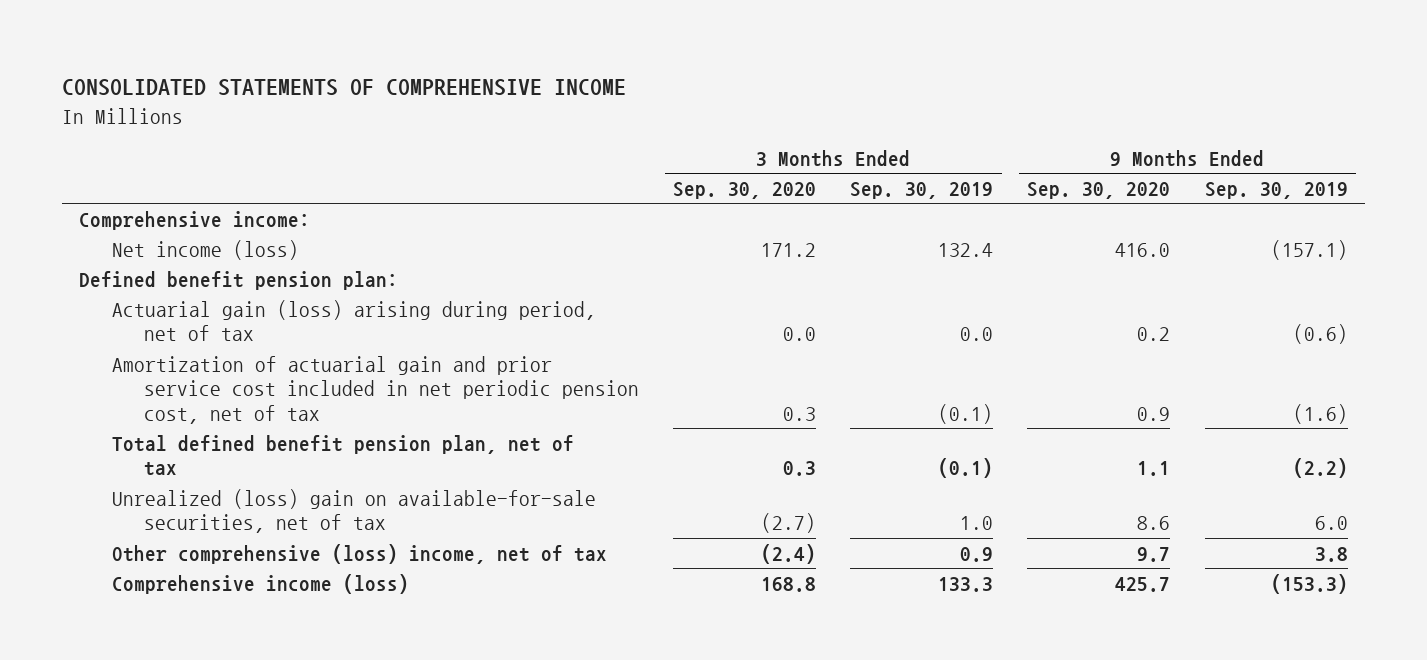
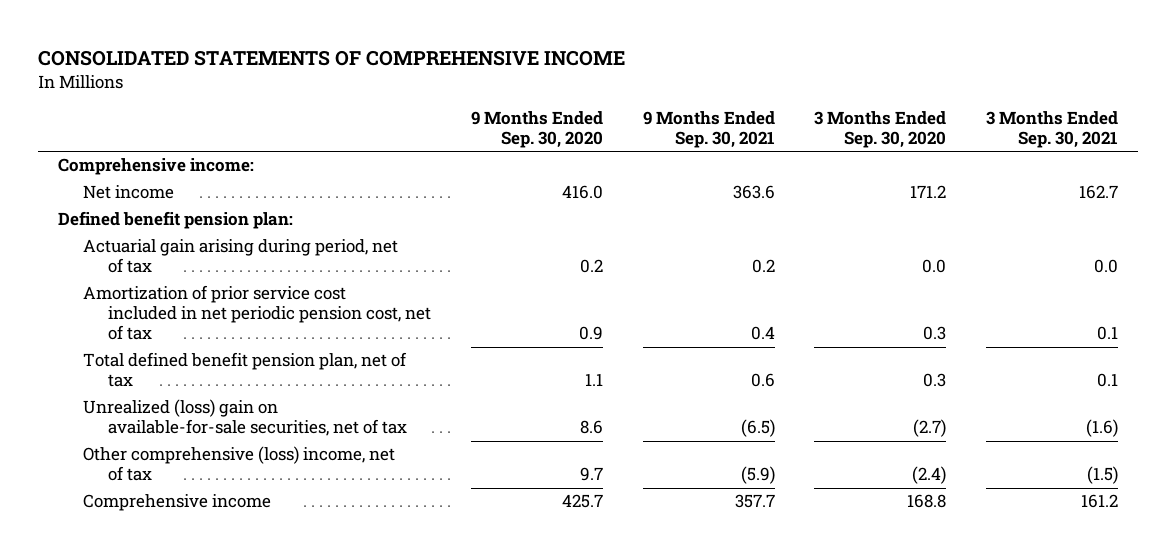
- | 3 Months Ended Sep. 30, 2020 | 3 Months Ended Sep. 30, 2019 | 9 Months Ended Sep. 30, 2020 | 9 Months Ended Sep. 30, 2019
+ | 9 Months Ended Sep. 30, 2020 | 9 Months Ended Sep. 30, 2021 | 3 Months Ended Sep. 30, 2020 | 3 Months Ended Sep. 30, 2021
- Net income (loss) | 171.2 | 132.4 | 416.0 | (157.1)
+ Net income | 416.0 | 363.6 | 171.2 | 162.7
- Actuarial gain (loss) arising during period, net of tax | 0.0 | 0.0 | 0.2 | (0.6)
- Amortization of actuarial gain and prior service cost included in net periodic pension cost, net of tax | 0.3 | (0.1) | 0.9 | (1.6)
+ Actuarial gain arising during period, net of tax | 0.2 | 0.2 | 0.0 | 0.0
+ Amortization of prior service cost included in net periodic pension cost, net of tax | 0.9 | 0.4 | 0.3 | 0.1
- Comprehensive income (loss) | 168.8 | 133.3 | 425.7 | (153.3)
+ Comprehensive income | 425.7 | 357.7 | 168.8 | 161.2

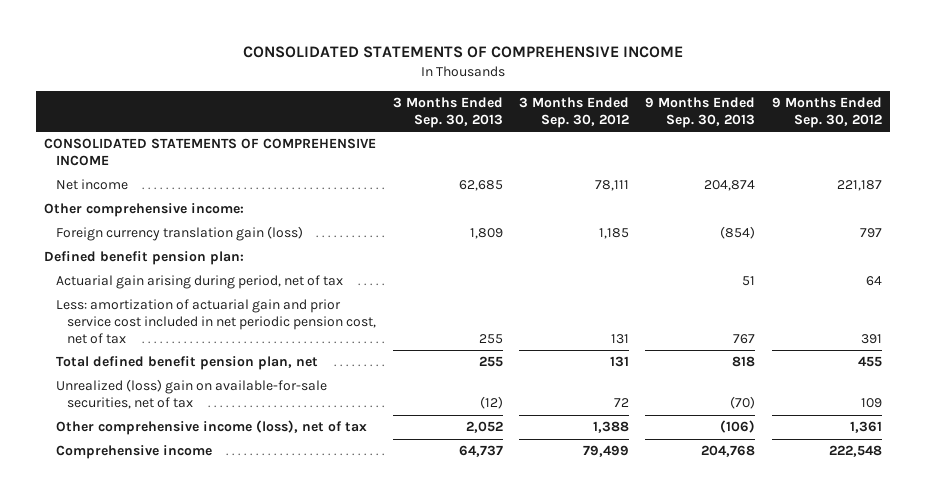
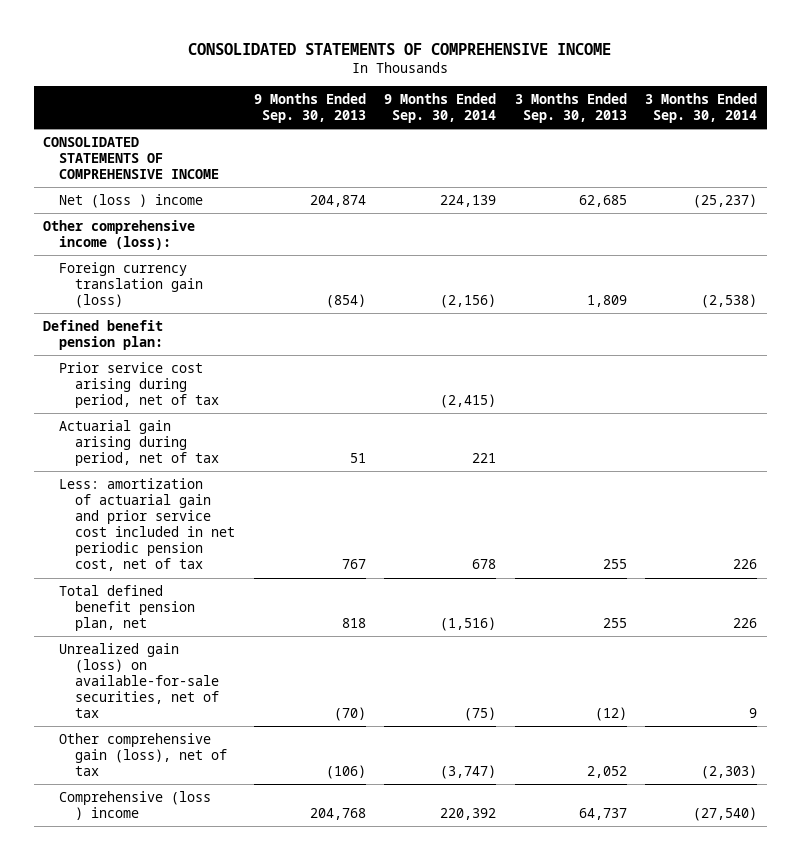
- | 3 Months Ended Sep. 30, 2013 | 3 Months Ended Sep. 30, 2012 | 9 Months Ended Sep. 30, 2013 | 9 Months Ended Sep. 30, 2012
+ | 9 Months Ended Sep. 30, 2013 | 9 Months Ended Sep. 30, 2014 | 3 Months Ended Sep. 30, 2013 | 3 Months Ended Sep. 30, 2014
- Net income | 62,685 | 78,111 | 204,874 | 221,187
- Other comprehensive income:
+ Net (loss ) income | 204,874 | 224,139 | 62,685 | (25,237)
+ Other comprehensive income (loss):
+ Prior service cost arising during period, net of tax | | (2,415) | |
- Unrealized (loss) gain on available-for-sale securities, net of tax | (12) | 72 | (70) | 109
- Other comprehensive income (loss), net of tax | 2,052 | 1,388 | (106) | 1,361
- Comprehensive income | 64,737 | 79,499 | 204,768 | 222,548
+ Unrealized gain (loss) on available-for-sale securities, net of tax | (70) | (75) | (12) | 9
+ Other comprehensive gain (loss), net of tax | (106) | (3,747) | 2,052 | (2,303)
+ Comprehensive (loss ) income | 204,768 | 220,392 | 64,737 | (27,540)

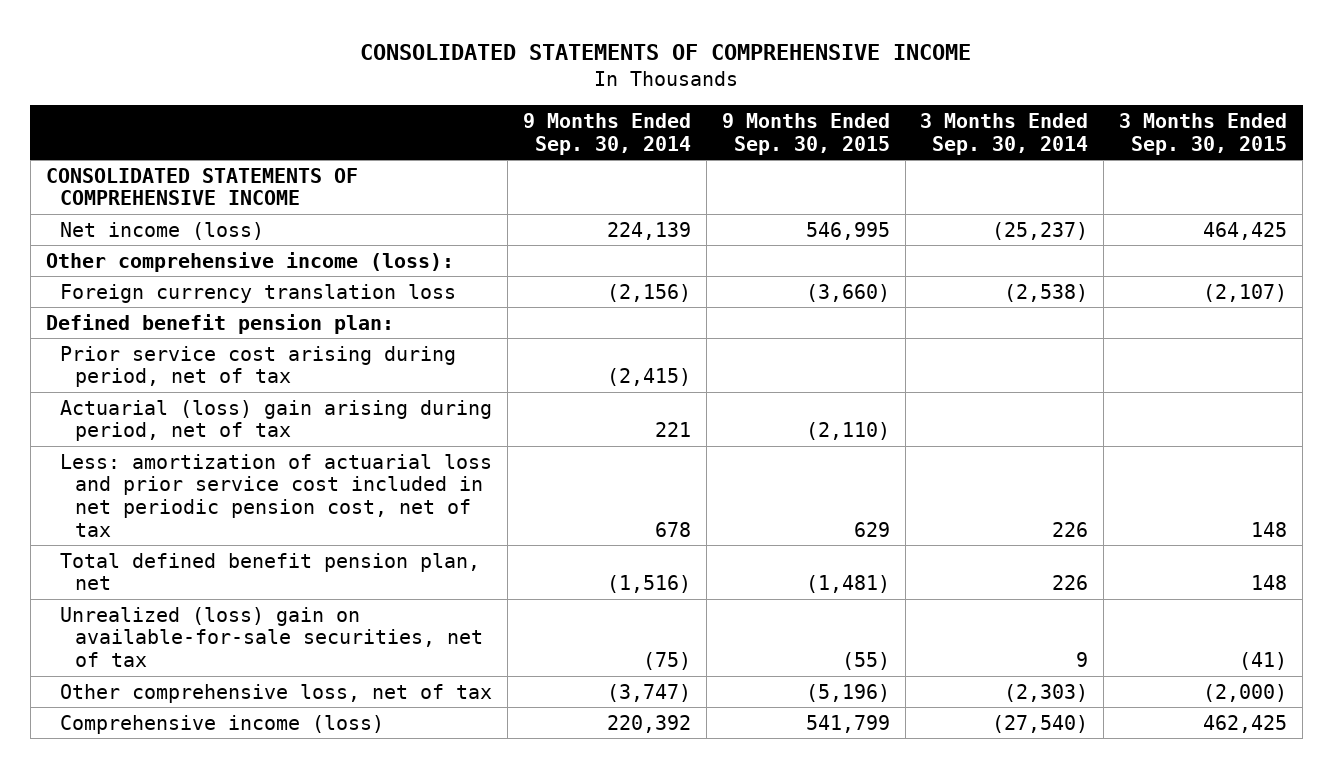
- | 9 Months Ended Sep. 30, 2013 | 9 Months Ended Sep. 30, 2014 | 3 Months Ended Sep. 30, 2013 | 3 Months Ended Sep. 30, 2014
+ | 9 Months Ended Sep. 30, 2014 | 9 Months Ended Sep. 30, 2015 | 3 Months Ended Sep. 30, 2014 | 3 Months Ended Sep. 30, 2015
- Net (loss ) income | 204,874 | 224,139 | 62,685 | (25,237)
+ Net income (loss) | 224,139 | 546,995 | (25,237) | 464,425
- Foreign currency translation gain (loss) | (854) | (2,156) | 1,809 | (2,538)
+ Foreign currency translation loss | (2,156) | (3,660) | (2,538) | (2,107)
- Actuarial gain arising during period, net of tax | 51 | 221 | |
- Less: amortization of actuarial gain and prior service cost included in net periodic pension cost, net of tax | 767 | 678 | 255 | 226
+ Actuarial (loss) gain arising during period, net of tax | 221 | (2,110) | |
+ Less: amortization of actuarial loss and prior service cost included in net periodic pension cost, net of tax | 678 | 629 | 226 | 148
- Unrealized gain (loss) on available-for-sale securities, net of tax | (70) | (75) | (12) | 9
- Other comprehensive gain (loss), net of tax | (106) | (3,747) | 2,052 | (2,303)
- Comprehensive (loss ) income | 204,768 | 220,392 | 64,737 | (27,540)
+ Unrealized (loss) gain on available-for-sale securities, net of tax | (75) | (55) | 9 | (41)
+ Other comprehensive loss, net of tax | (3,747) | (5,196) | (2,303) | (2,000)
+ Comprehensive income (loss) | 220,392 | 541,799 | (27,540) | 462,425

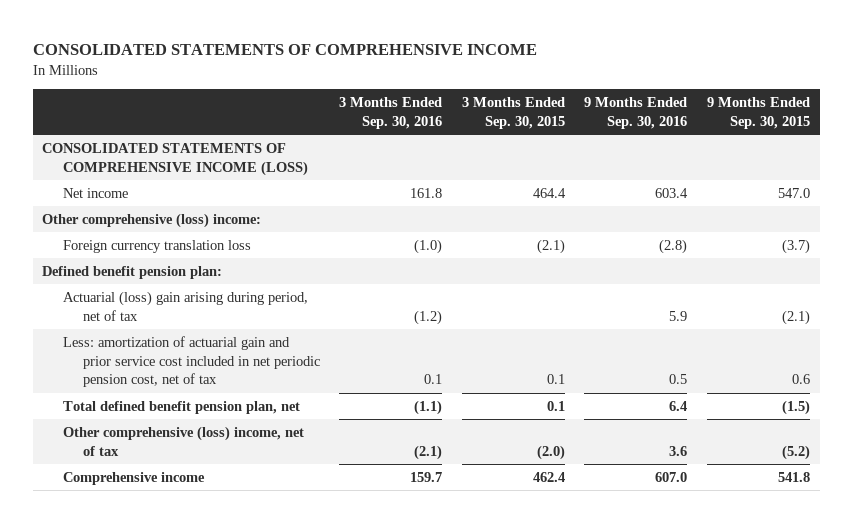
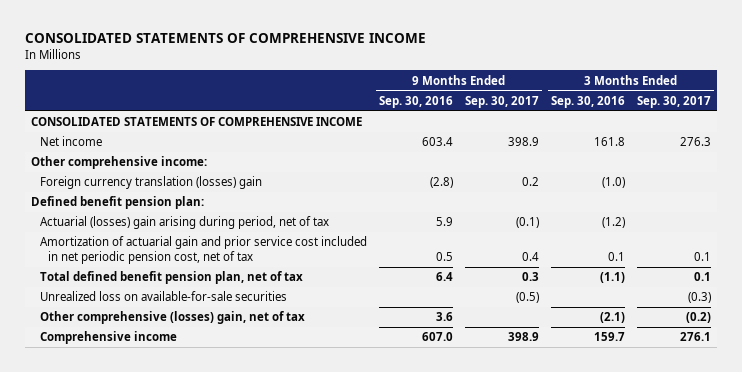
- | 3 Months Ended Sep. 30, 2016 | 3 Months Ended Sep. 30, 2015 | 9 Months Ended Sep. 30, 2016 | 9 Months Ended Sep. 30, 2015
+ | 9 Months Ended Sep. 30, 2016 | 9 Months Ended Sep. 30, 2017 | 3 Months Ended Sep. 30, 2016 | 3 Months Ended Sep. 30, 2017
- CONSOLIDATED STATEMENTS OF COMPREHENSIVE INCOME (LOSS)
+ CONSOLIDATED STATEMENTS OF COMPREHENSIVE INCOME
- Other comprehensive (loss) income:
- Foreign currency translation loss | (1.0) | (2.1) | (2.8) | (3.7)
+ Other comprehensive income:
+ Foreign currency translation (losses) gain | (2.8) | 0.2 | (1.0) |
- Actuarial (loss) gain arising during period, net of tax | (1.2) | | 5.9 | (2.1)
- Less: amortization of actuarial gain and prior service cost included in net periodic pension cost, net of tax | 0.1 | 0.1 | 0.5 | 0.6
- Total defined benefit pension plan, net | (1.1) | 0.1 | 6.4 | (1.5)
- Other comprehensive (loss) income, net of tax | (2.1) | (2.0) | 3.6 | (5.2)
+ Actuarial (losses) gain arising during period, net of tax | 5.9 | (0.1) | (1.2) |
+ Amortization of actuarial gain and prior service cost included in net periodic pension cost, net of tax | 0.5 | 0.4 | 0.1 | 0.1
+ Total defined benefit pension plan, net of tax | 6.4 | 0.3 | (1.1) | 0.1
+ Unrealized loss on available-for-sale securities | | (0.5) | | (0.3)
+ Other comprehensive (losses) gain, net of tax | 3.6 | | (2.1) | (0.2)

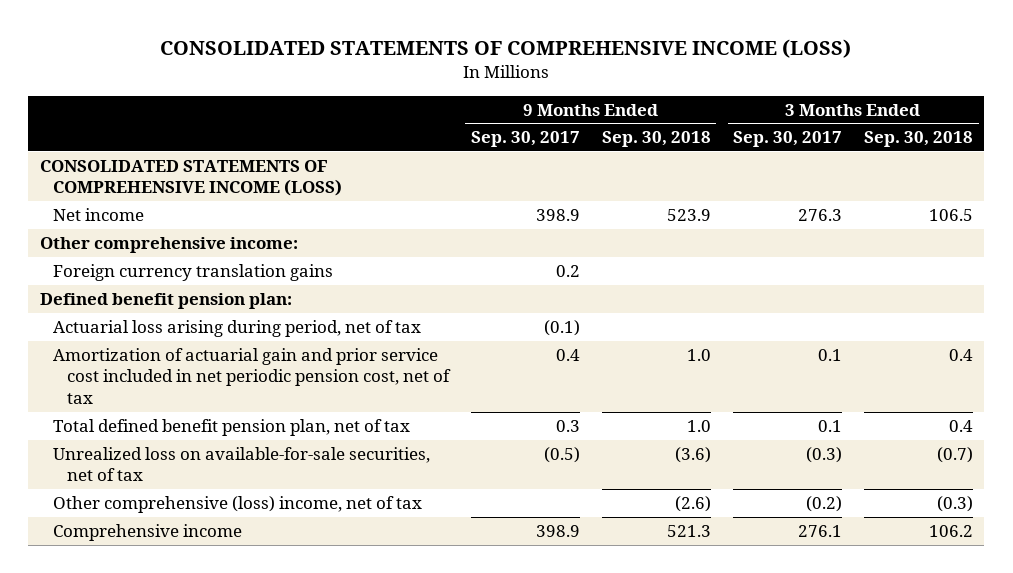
- CONSOLIDATED STATEMENTS OF COMPREHENSIVE INCOME
+ CONSOLIDATED STATEMENTS OF COMPREHENSIVE INCOME (LOSS)
- | 9 Months Ended Sep. 30, 2016 | 9 Months Ended Sep. 30, 2017 | 3 Months Ended Sep. 30, 2016 | 3 Months Ended Sep. 30, 2017
+ | 9 Months Ended Sep. 30, 2017 | 9 Months Ended Sep. 30, 2018 | 3 Months Ended Sep. 30, 2017 | 3 Months Ended Sep. 30, 2018
- CONSOLIDATED STATEMENTS OF COMPREHENSIVE INCOME
+ CONSOLIDATED STATEMENTS OF COMPREHENSIVE INCOME (LOSS)
- Foreign currency translation (losses) gain | (2.8) | 0.2 | (1.0) |
+ Foreign currency translation gains | 0.2 | | |
- Actuarial (losses) gain arising during period, net of tax | 5.9 | (0.1) | (1.2) |
+ Actuarial loss arising during period, net of tax | (0.1) | | |
- Unrealized loss on available-for-sale securities | | (0.5) | | (0.3)
- Other comprehensive (losses) gain, net of tax | 3.6 | | (2.1) | (0.2)
+ Unrealized loss on available-for-sale securities, net of tax | (0.5) | (3.6) | (0.3) | (0.7)
+ Other comprehensive (loss) income, net of tax | | (2.6) | (0.2) | (0.3)

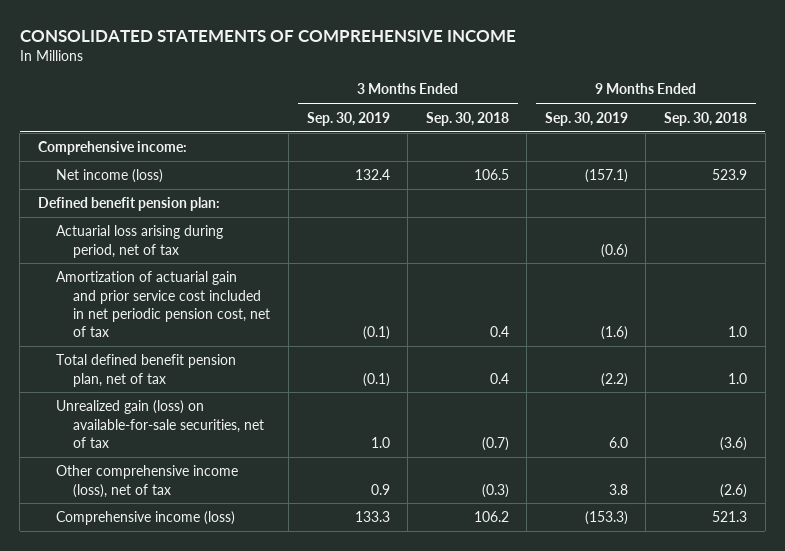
- CONSOLIDATED STATEMENTS OF COMPREHENSIVE INCOME (LOSS)
+ CONSOLIDATED STATEMENTS OF COMPREHENSIVE INCOME
- | 9 Months Ended Sep. 30, 2017 | 9 Months Ended Sep. 30, 2018 | 3 Months Ended Sep. 30, 2017 | 3 Months Ended Sep. 30, 2018
+ | 3 Months Ended Sep. 30, 2019 | 3 Months Ended Sep. 30, 2018 | 9 Months Ended Sep. 30, 2019 | 9 Months Ended Sep. 30, 2018
- CONSOLIDATED STATEMENTS OF COMPREHENSIVE INCOME (LOSS)
- Net income | 398.9 | 523.9 | 276.3 | 106.5
- Other comprehensive income:
- Foreign currency translation gains | 0.2 | | |
+ Comprehensive income:
+ Net income (loss) | 132.4 | 106.5 | (157.1) | 523.9
- Unrealized loss on available-for-sale securities, net of tax | (0.5) | (3.6) | (0.3) | (0.7)
- Other comprehensive (loss) income, net of tax | | (2.6) | (0.2) | (0.3)
- Comprehensive income | 398.9 | 521.3 | 276.1 | 106.2
+ Unrealized gain (loss) on available-for-sale securities, net of tax | 1.0 | (0.7) | 6.0 | (3.6)
+ Other comprehensive income (loss), net of tax | 0.9 | (0.3) | 3.8 | (2.6)
+ Comprehensive income (loss) | 133.3 | 106.2 | (153.3) | 521.3

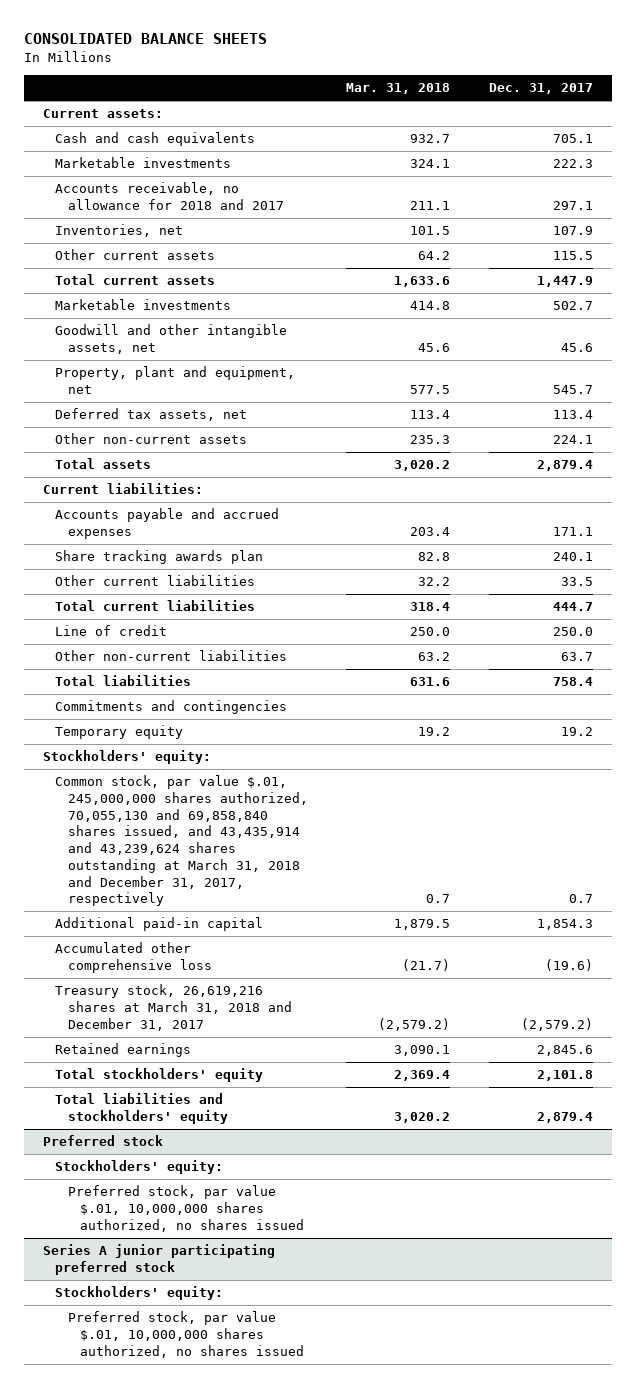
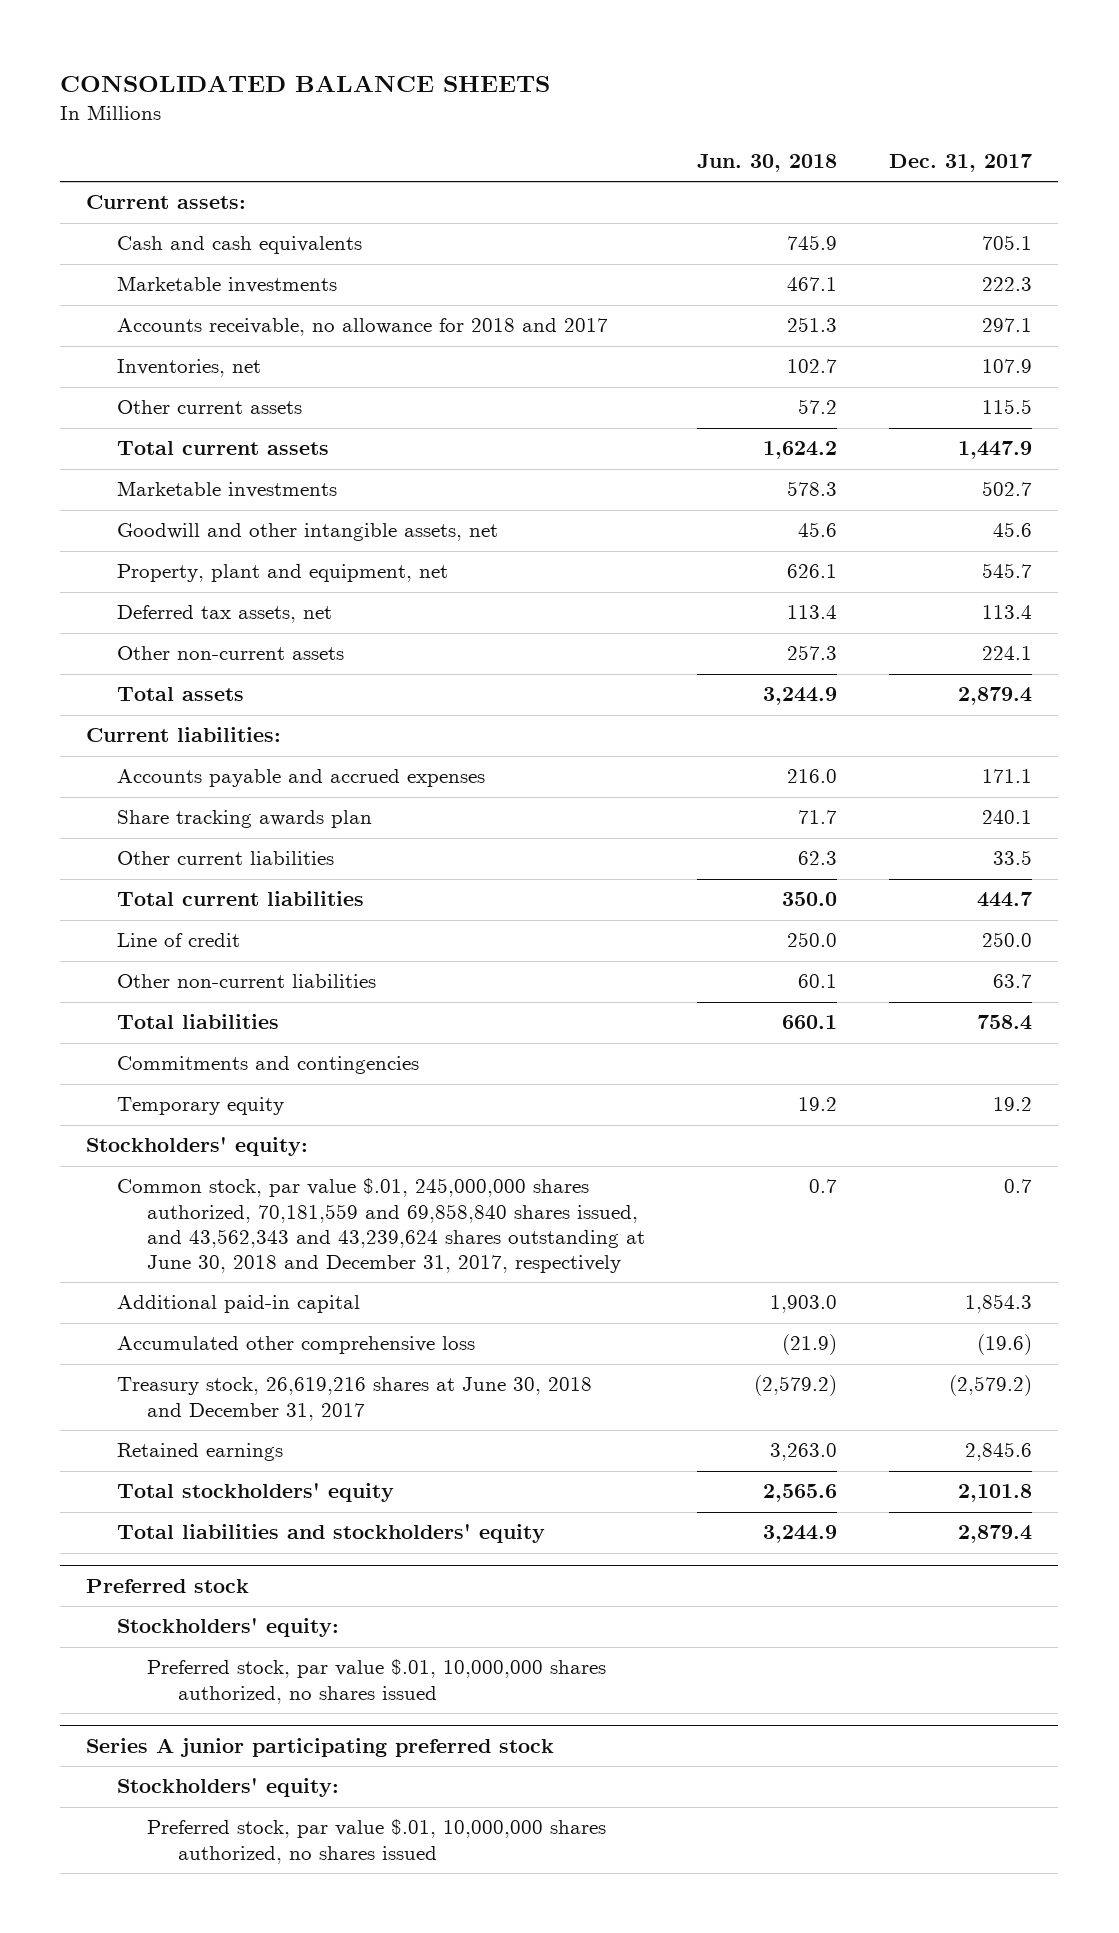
- | Mar. 31, 2018 | Dec. 31, 2017
+ | Jun. 30, 2018 | Dec. 31, 2017
- Common stock, par value $.01, 245,000,000 shares authorized, 70,055,130 and 69,858,840 shares issued, and 43,435,914 and 43,239,624 shares outstanding at March 31, 2018 and December 31, 2017, respectively | 0.7 | 0.7
+ Common stock, par value $.01, 245,000,000 shares authorized, 70,181,559 and 69,858,840 shares issued, and 43,562,343 and 43,239,624 shares outstanding at June 30, 2018 and December 31, 2017, respectively | 0.7 | 0.7
- Treasury stock, 26,619,216 shares at March 31, 2018 and December 31, 2017 | (2,579.2) | (2,579.2)
+ Treasury stock, 26,619,216 shares at June 30, 2018 and December 31, 2017 | (2,579.2) | (2,579.2)

